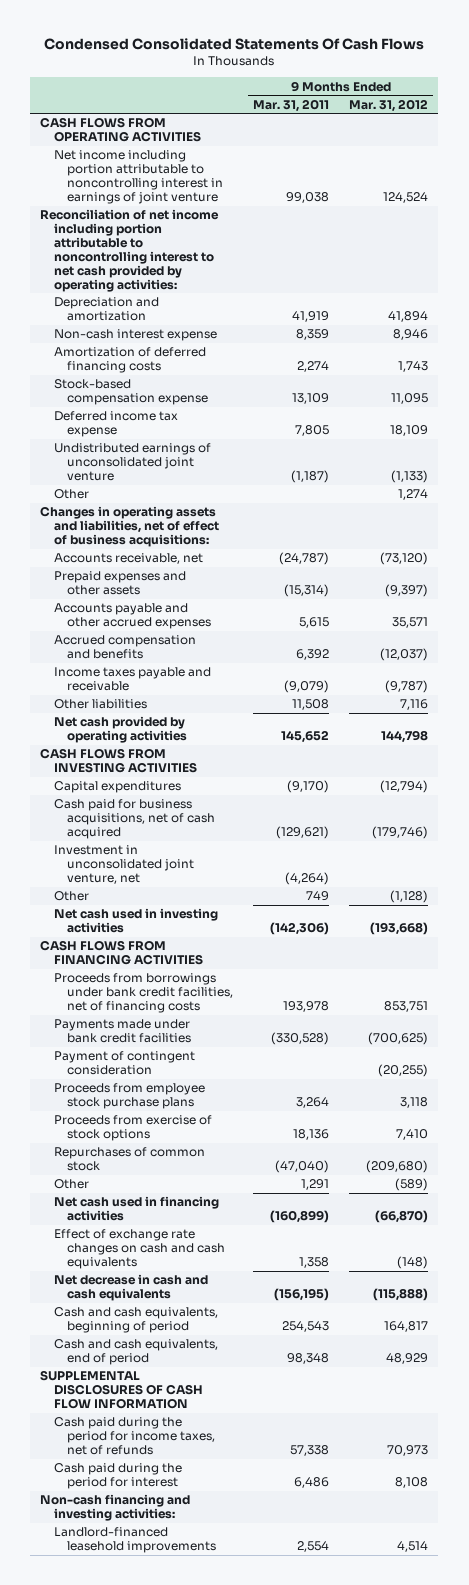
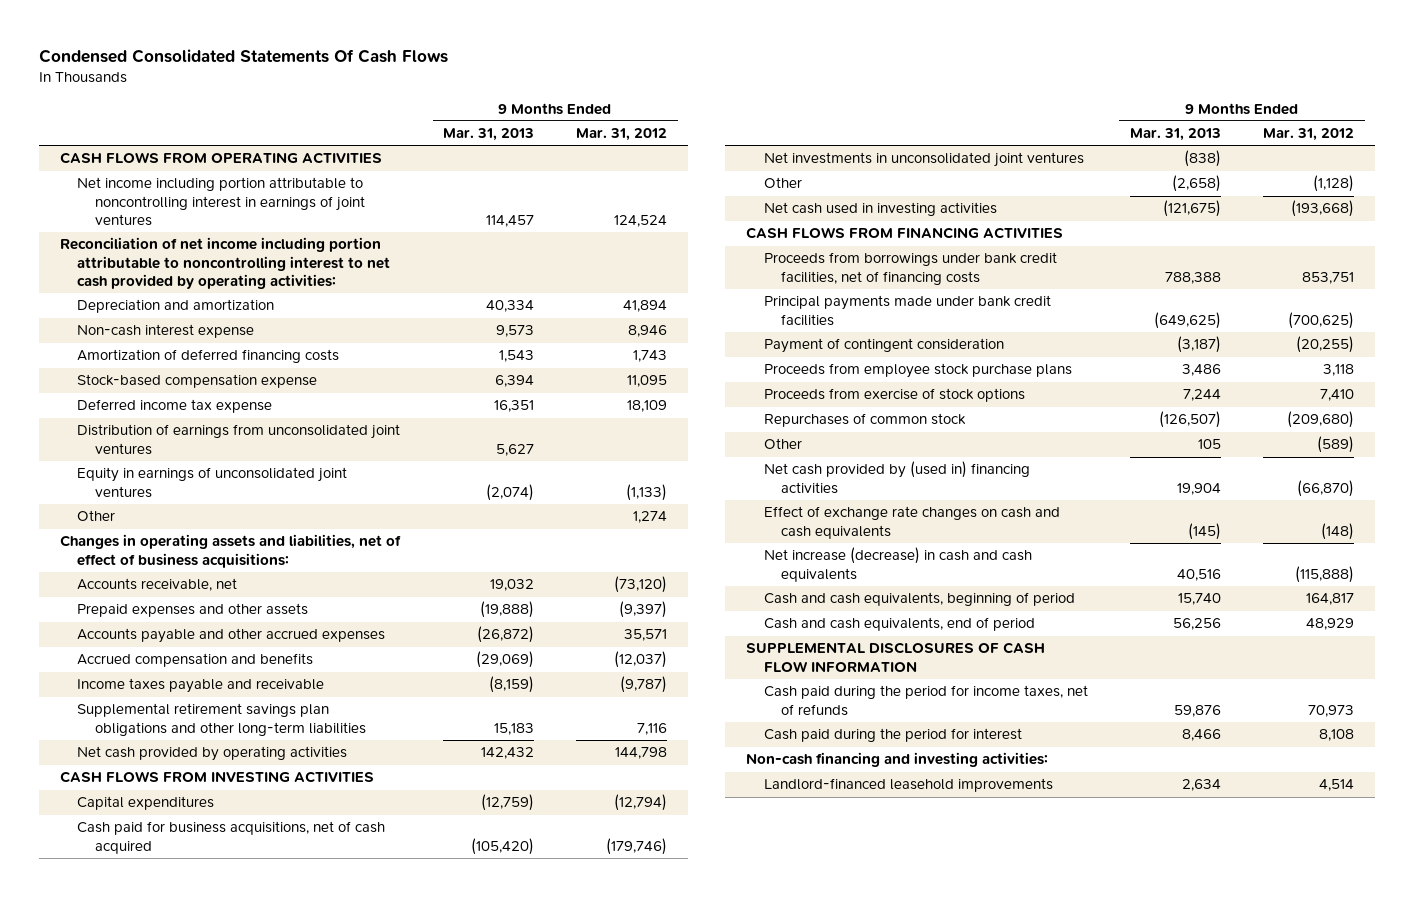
- | 9 Months Ended Mar. 31, 2011 | 9 Months Ended Mar. 31, 2012
+ | 9 Months Ended Mar. 31, 2013 | 9 Months Ended Mar. 31, 2012
- Net income including portion attributable to noncontrolling interest in earnings of joint venture | 99,038 | 124,524
+ Net income including portion attributable to noncontrolling interest in earnings of joint ventures | 114,457 | 124,524
- Undistributed earnings of unconsolidated joint venture | (1,187) | (1,133)
+ Distribution of earnings from unconsolidated joint ventures | 5,627 |
+ Equity in earnings of unconsolidated joint ventures | (2,074) | (1,133)
- Other liabilities | 11,508 | 7,116
+ Supplemental retirement savings plan obligations and other long-term liabilities | 15,183 | 7,116
- Investment in unconsolidated joint venture, net | (4,264) |
+ Net investments in unconsolidated joint ventures | (838) |
- Payments made under bank credit facilities | (330,528) | (700,625)
+ Principal payments made under bank credit facilities | (649,625) | (700,625)
- Net cash used in financing activities | (160,899) | (66,870)
+ Net cash provided by (used in) financing activities | 19,904 | (66,870)
- Net decrease in cash and cash equivalents | (156,195) | (115,888)
+ Net increase (decrease) in cash and cash equivalents | 40,516 | (115,888)

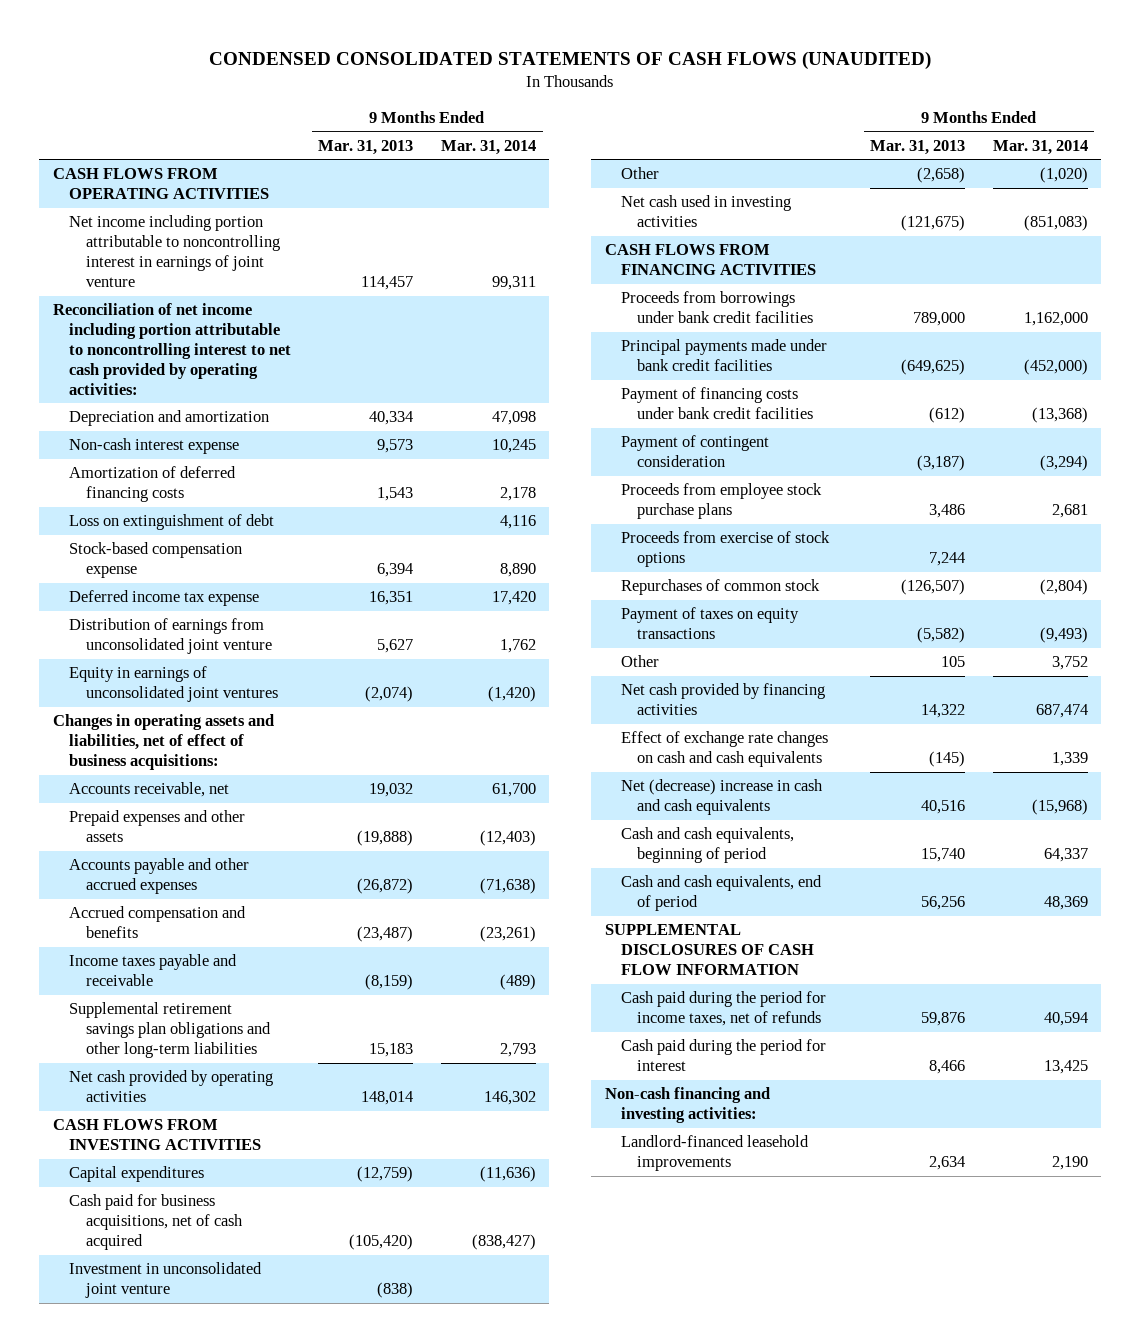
- Condensed Consolidated Statements Of Cash Flows
+ CONDENSED CONSOLIDATED STATEMENTS OF CASH FLOWS (UNAUDITED)
- | 9 Months Ended Mar. 31, 2013 | 9 Months Ended Mar. 31, 2012
+ | 9 Months Ended Mar. 31, 2013 | 9 Months Ended Mar. 31, 2014
- Net income including portion attributable to noncontrolling interest in earnings of joint ventures | 114,457 | 124,524
+ Net income including portion attributable to noncontrolling interest in earnings of joint venture | 114,457 | 99,311
+ Loss on extinguishment of debt | | 4,116
- Distribution of earnings from unconsolidated joint ventures | 5,627 |
+ Distribution of earnings from unconsolidated joint venture | 5,627 | 1,762
- Other | | 1,274
- Accrued compensation and benefits | (29,069) | (12,037)
+ Accrued compensation and benefits | (23,487) | (23,261)
- Net cash provided by operating activities | 142,432 | 144,798
+ Net cash provided by operating activities | 148,014 | 146,302
- Net investments in unconsolidated joint ventures | (838) |
+ Investment in unconsolidated joint venture | (838) |
- Proceeds from borrowings under bank credit facilities, net of financing costs | 788,388 | 853,751
+ Proceeds from borrowings under bank credit facilities | 789,000 | 1,162,000
+ Payment of financing costs under bank credit facilities | (612) | (13,368)
+ Payment of taxes on equity transactions | (5,582) | (9,493)
- Net cash provided by (used in) financing activities | 19,904 | (66,870)
+ Net cash provided by financing activities | 14,322 | 687,474
- Net increase (decrease) in cash and cash equivalents | 40,516 | (115,888)
+ Net (decrease) increase in cash and cash equivalents | 40,516 | (15,968)

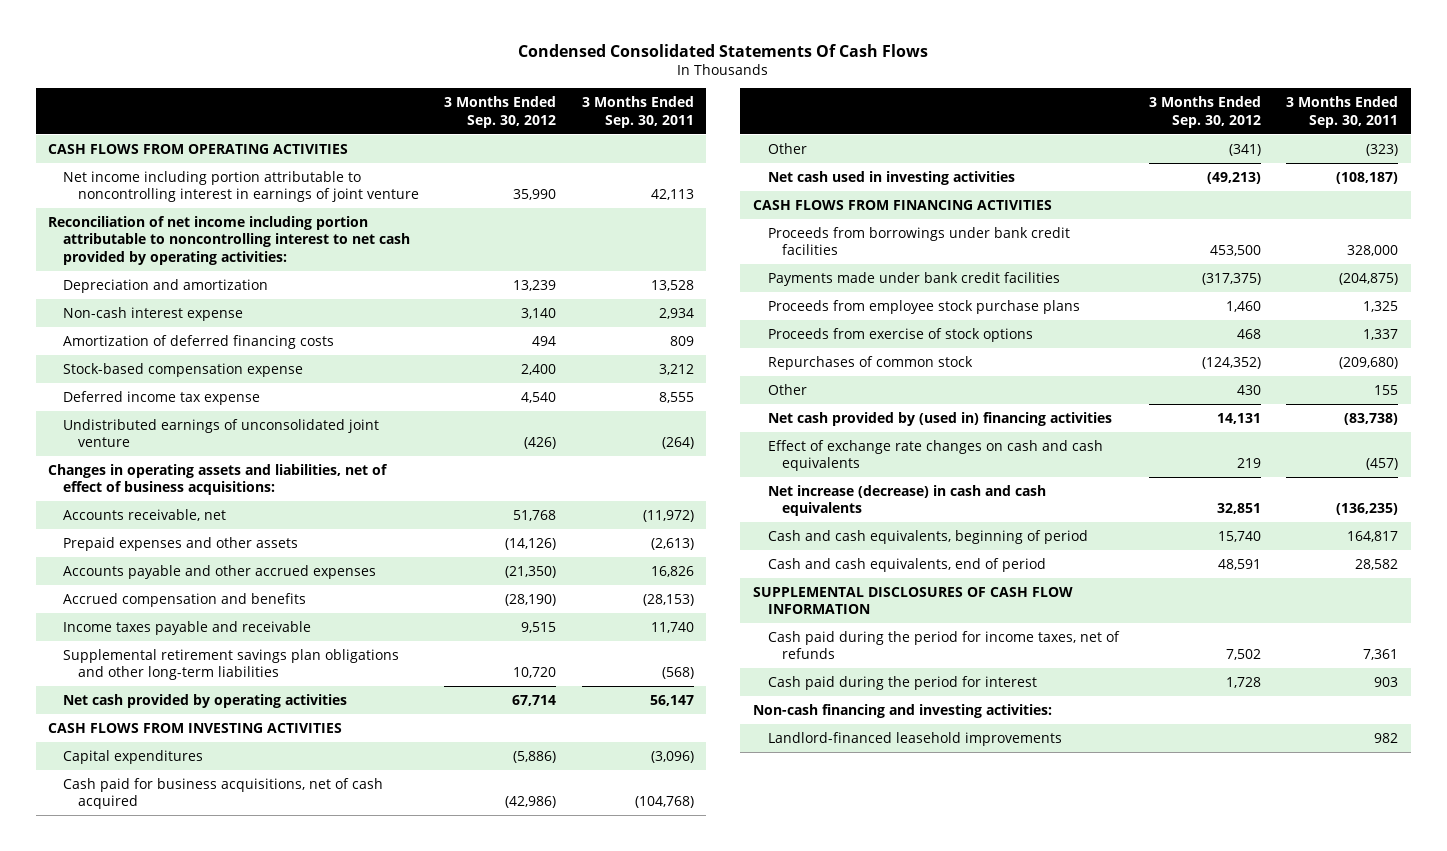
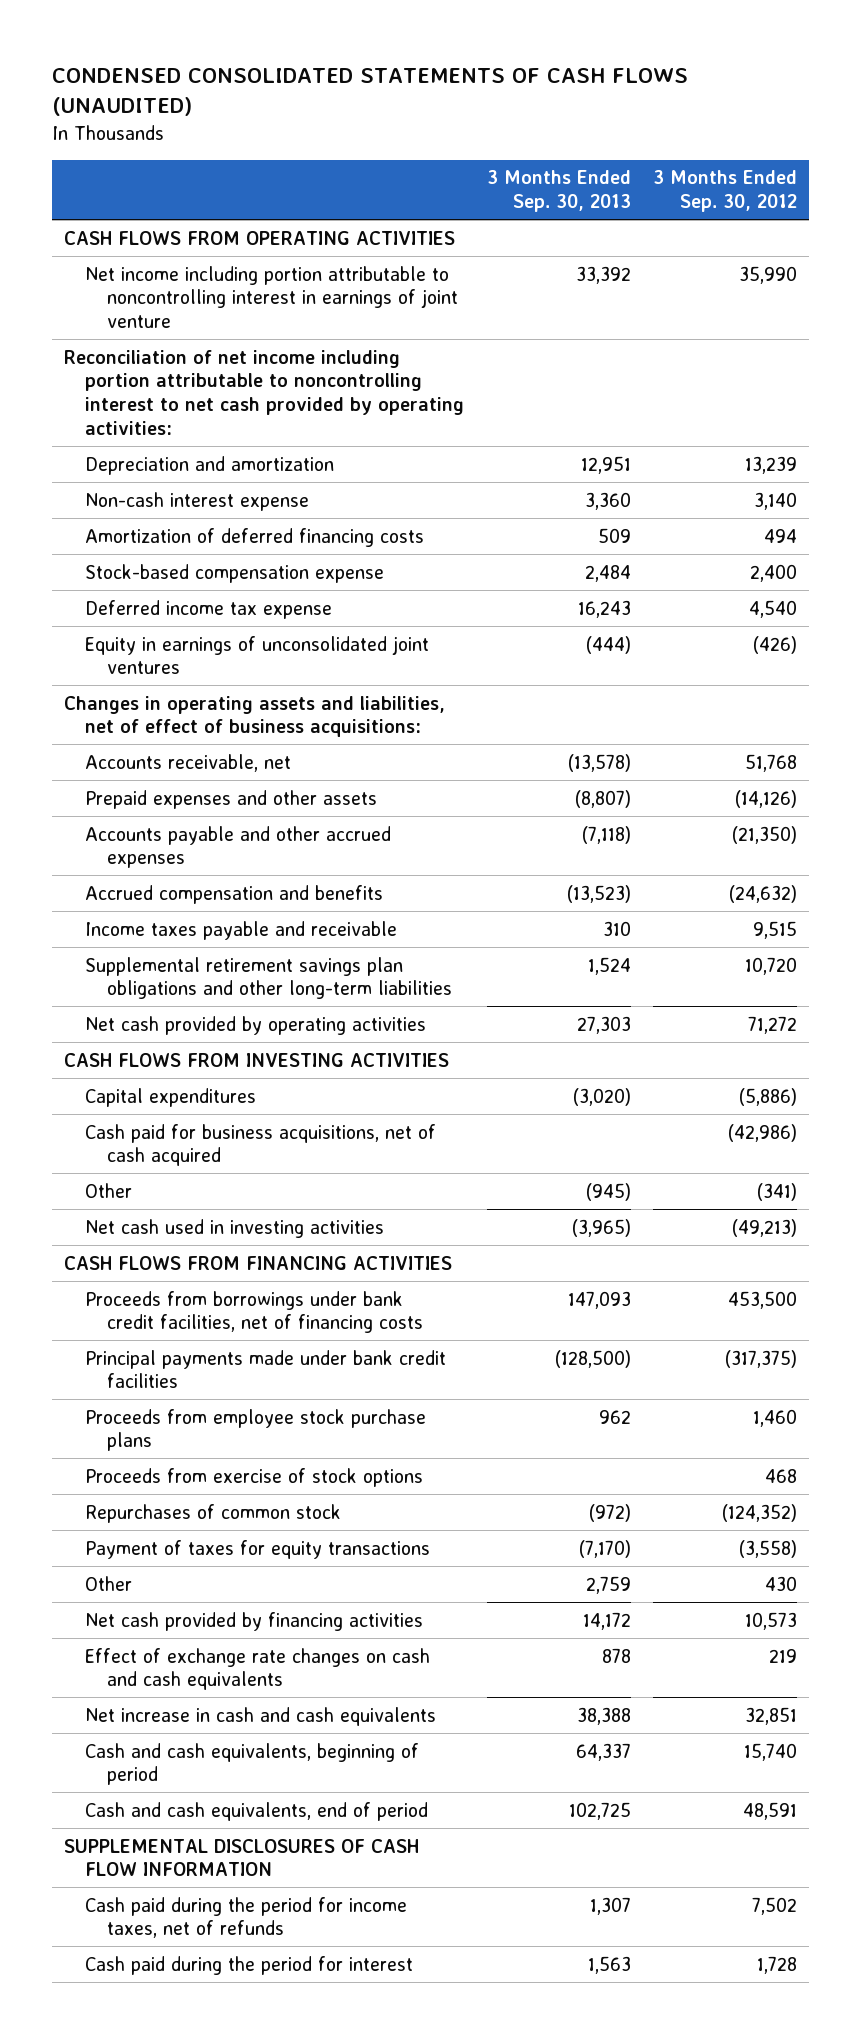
- Condensed Consolidated Statements Of Cash Flows
+ CONDENSED CONSOLIDATED STATEMENTS OF CASH FLOWS (UNAUDITED)
- | 3 Months Ended Sep. 30, 2012 | 3 Months Ended Sep. 30, 2011
+ | 3 Months Ended Sep. 30, 2013 | 3 Months Ended Sep. 30, 2012
- Undistributed earnings of unconsolidated joint venture | (426) | (264)
+ Equity in earnings of unconsolidated joint ventures | (444) | (426)
- Accrued compensation and benefits | (28,190) | (28,153)
+ Accrued compensation and benefits | (13,523) | (24,632)
- Net cash provided by operating activities | 67,714 | 56,147
+ Net cash provided by operating activities | 27,303 | 71,272
- Proceeds from borrowings under bank credit facilities | 453,500 | 328,000
- Payments made under bank credit facilities | (317,375) | (204,875)
+ Proceeds from borrowings under bank credit facilities, net of financing costs | 147,093 | 453,500
+ Principal payments made under bank credit facilities | (128,500) | (317,375)
+ Payment of taxes for equity transactions | (7,170) | (3,558)
- Net cash provided by (used in) financing activities | 14,131 | (83,738)
+ Net cash provided by financing activities | 14,172 | 10,573
- Net increase (decrease) in cash and cash equivalents | 32,851 | (136,235)
+ Net increase in cash and cash equivalents | 38,388 | 32,851
- Non-cash financing and investing activities:
- Landlord-financed leasehold improvements | | 982

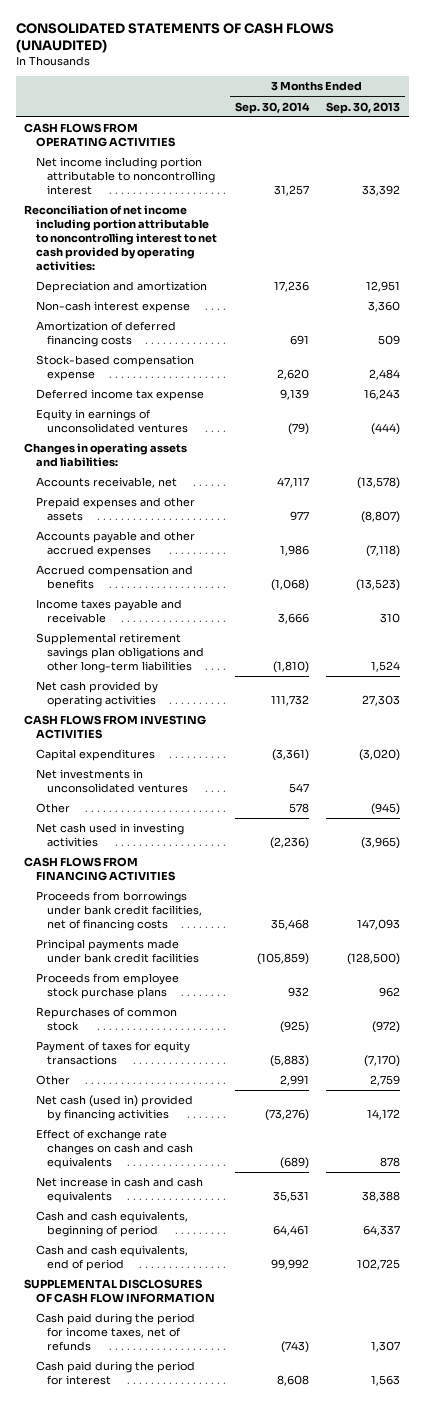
- CONDENSED CONSOLIDATED STATEMENTS OF CASH FLOWS (UNAUDITED)
+ CONSOLIDATED STATEMENTS OF CASH FLOWS (UNAUDITED)
- | 3 Months Ended Sep. 30, 2013 | 3 Months Ended Sep. 30, 2012
+ | 3 Months Ended Sep. 30, 2014 | 3 Months Ended Sep. 30, 2013
- Net income including portion attributable to noncontrolling interest in earnings of joint venture | 33,392 | 35,990
+ Net income including portion attributable to noncontrolling interest | 31,257 | 33,392
- Equity in earnings of unconsolidated joint ventures | (444) | (426)
- Changes in operating assets and liabilities, net of effect of business acquisitions:
+ Equity in earnings of unconsolidated ventures | (79) | (444)
+ Changes in operating assets and liabilities:
- Cash paid for business acquisitions, net of cash acquired | | (42,986)
+ Net investments in unconsolidated ventures | 547 |
- Proceeds from exercise of stock options | | 468
- Net cash provided by financing activities | 14,172 | 10,573
+ Net cash (used in) provided by financing activities | (73,276) | 14,172

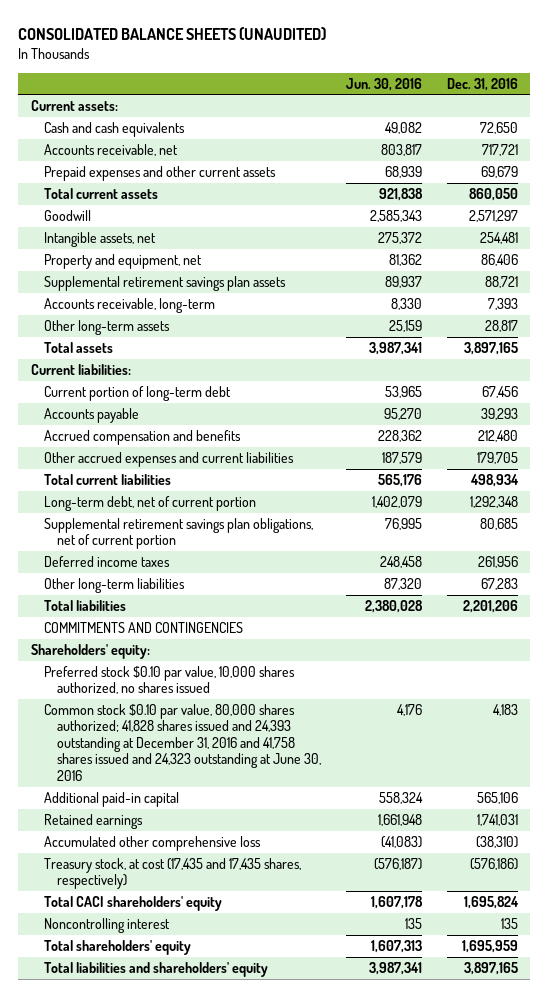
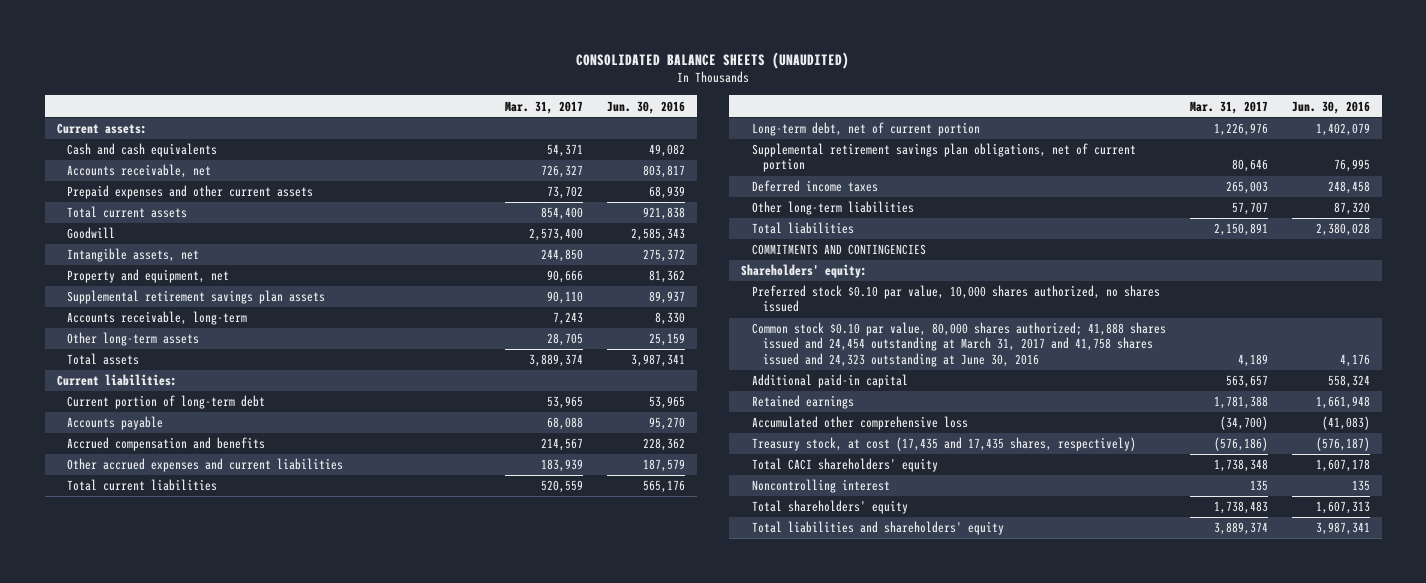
- | Jun. 30, 2016 | Dec. 31, 2016
+ | Mar. 31, 2017 | Jun. 30, 2016
- Common stock $0.10 par value, 80,000 shares authorized; 41,828 shares issued and 24,393 outstanding at December 31, 2016 and 41,758 shares issued and 24,323 outstanding at June 30, 2016 | 4,176 | 4,183
+ Common stock $0.10 par value, 80,000 shares authorized; 41,888 shares issued and 24,454 outstanding at March 31, 2017 and 41,758 shares issued and 24,323 outstanding at June 30, 2016 | 4,189 | 4,176

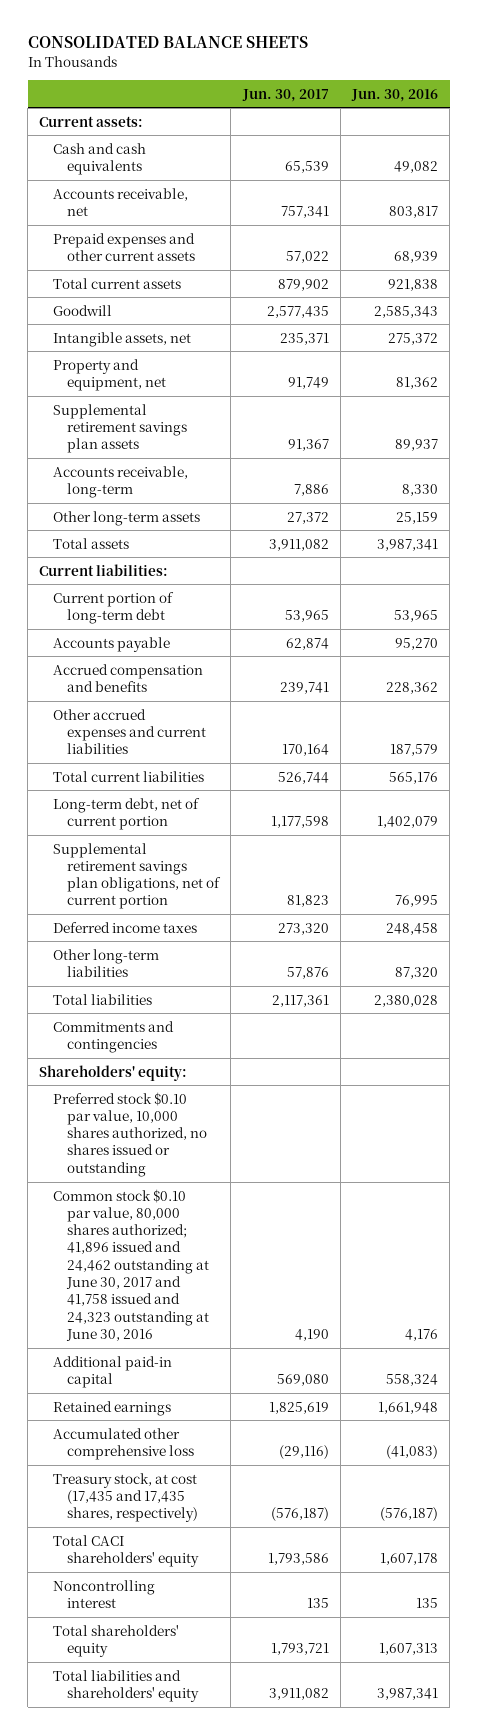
- CONSOLIDATED BALANCE SHEETS (UNAUDITED)
+ CONSOLIDATED BALANCE SHEETS
- | Mar. 31, 2017 | Jun. 30, 2016
+ | Jun. 30, 2017 | Jun. 30, 2016
- COMMITMENTS AND CONTINGENCIES
+ Commitments and contingencies
- Preferred stock $0.10 par value, 10,000 shares authorized, no shares issued
- Common stock $0.10 par value, 80,000 shares authorized; 41,888 shares issued and 24,454 outstanding at March 31, 2017 and 41,758 shares issued and 24,323 outstanding at June 30, 2016 | 4,189 | 4,176
+ Preferred stock $0.10 par value, 10,000 shares authorized, no shares issued or outstanding
+ Common stock $0.10 par value, 80,000 shares authorized; 41,896 issued and 24,462 outstanding at June 30, 2017 and 41,758 issued and 24,323 outstanding at June 30, 2016 | 4,190 | 4,176

